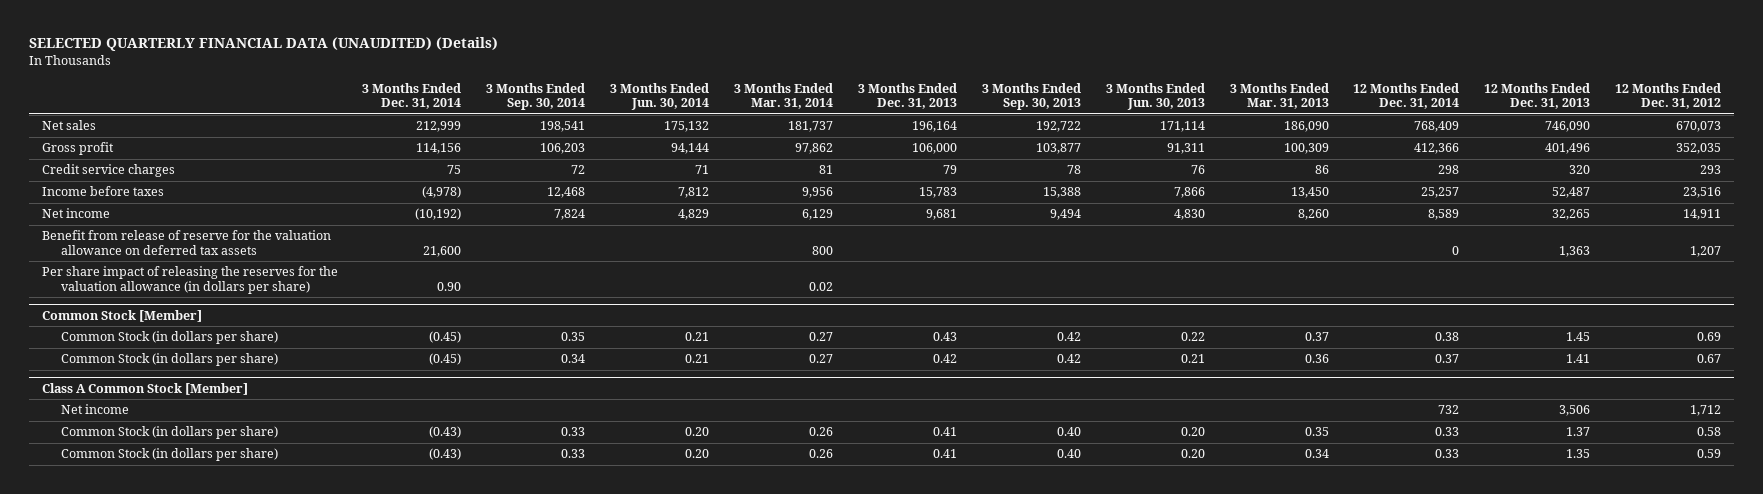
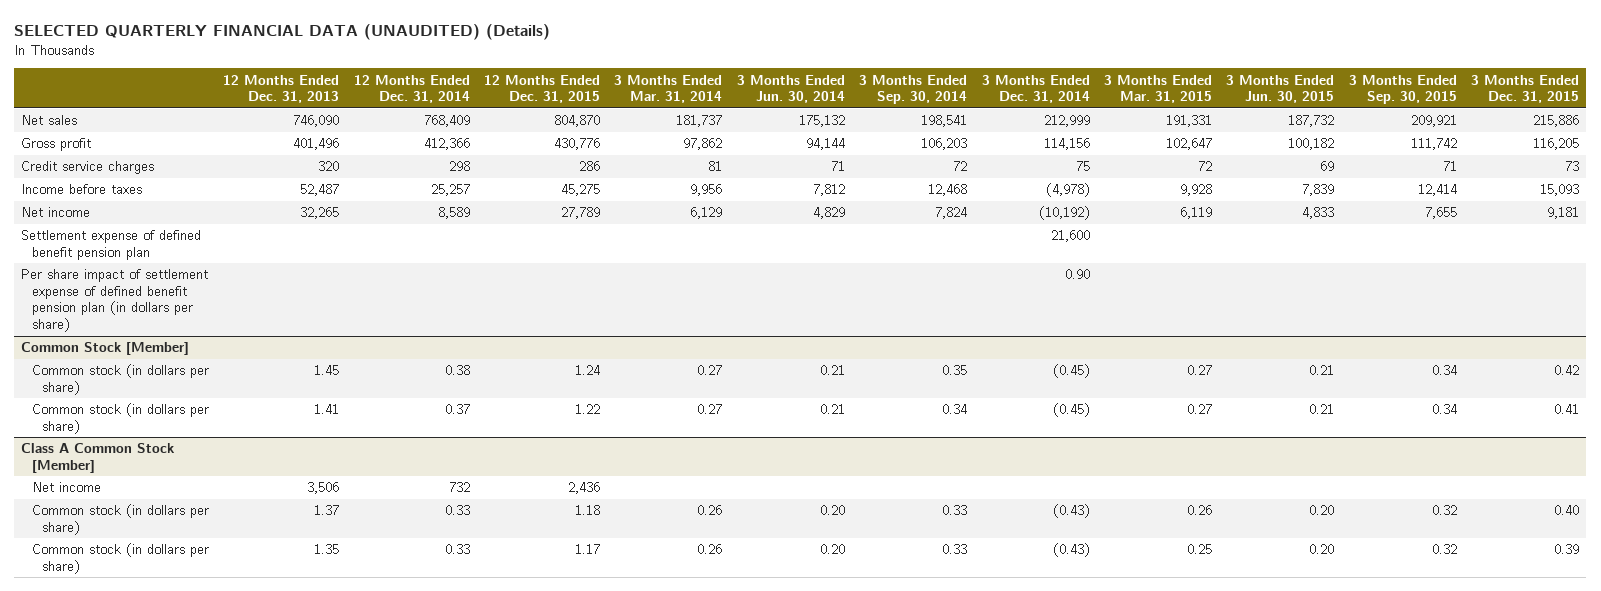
- | 3 Months Ended Dec. 31, 2014 | 3 Months Ended Sep. 30, 2014 | 3 Months Ended Jun. 30, 2014 | 3 Months Ended Mar. 31, 2014 | 3 Months Ended Dec. 31, 2013 | 3 Months Ended Sep. 30, 2013 | 3 Months Ended Jun. 30, 2013 | 3 Months Ended Mar. 31, 2013 | 12 Months Ended Dec. 31, 2014 | 12 Months Ended Dec. 31, 2013 | 12 Months Ended Dec. 31, 2012
+ | 12 Months Ended Dec. 31, 2013 | 12 Months Ended Dec. 31, 2014 | 12 Months Ended Dec. 31, 2015 | 3 Months Ended Mar. 31, 2014 | 3 Months Ended Jun. 30, 2014 | 3 Months Ended Sep. 30, 2014 | 3 Months Ended Dec. 31, 2014 | 3 Months Ended Mar. 31, 2015 | 3 Months Ended Jun. 30, 2015 | 3 Months Ended Sep. 30, 2015 | 3 Months Ended Dec. 31, 2015
- Benefit from release of reserve for the valuation allowance on deferred tax assets | 21,600 | | | 800 | | | | | 0 | 1,363 | 1,207
- Per share impact of releasing the reserves for the valuation allowance (in dollars per share) | 0.90 | | | 0.02 | | | | | | |
+ Settlement expense of defined benefit pension plan | | | | | | | 21,600 | | | |
+ Per share impact of settlement expense of defined benefit pension plan (in dollars per share) | | | | | | | 0.90 | | | |
@ Common Stock [Member]
- Common Stock (in dollars per share) | (0.45) | 0.35 | 0.21 | 0.27 | 0.43 | 0.42 | 0.22 | 0.37 | 0.38 | 1.45 | 0.69
- Common Stock (in dollars per share) | (0.45) | 0.34 | 0.21 | 0.27 | 0.42 | 0.42 | 0.21 | 0.36 | 0.37 | 1.41 | 0.67
+ Common stock (in dollars per share) | 1.45 | 0.38 | 1.24 | 0.27 | 0.21 | 0.35 | (0.45) | 0.27 | 0.21 | 0.34 | 0.42
+ Common stock (in dollars per share) | 1.41 | 0.37 | 1.22 | 0.27 | 0.21 | 0.34 | (0.45) | 0.27 | 0.21 | 0.34 | 0.41
@ Class A Common Stock [Member]
- Common Stock (in dollars per share) | (0.43) | 0.33 | 0.20 | 0.26 | 0.41 | 0.40 | 0.20 | 0.35 | 0.33 | 1.37 | 0.58
- Common Stock (in dollars per share) | (0.43) | 0.33 | 0.20 | 0.26 | 0.41 | 0.40 | 0.20 | 0.34 | 0.33 | 1.35 | 0.59
+ Common stock (in dollars per share) | 1.37 | 0.33 | 1.18 | 0.26 | 0.20 | 0.33 | (0.43) | 0.26 | 0.20 | 0.32 | 0.40
+ Common stock (in dollars per share) | 1.35 | 0.33 | 1.17 | 0.26 | 0.20 | 0.33 | (0.43) | 0.25 | 0.20 | 0.32 | 0.39

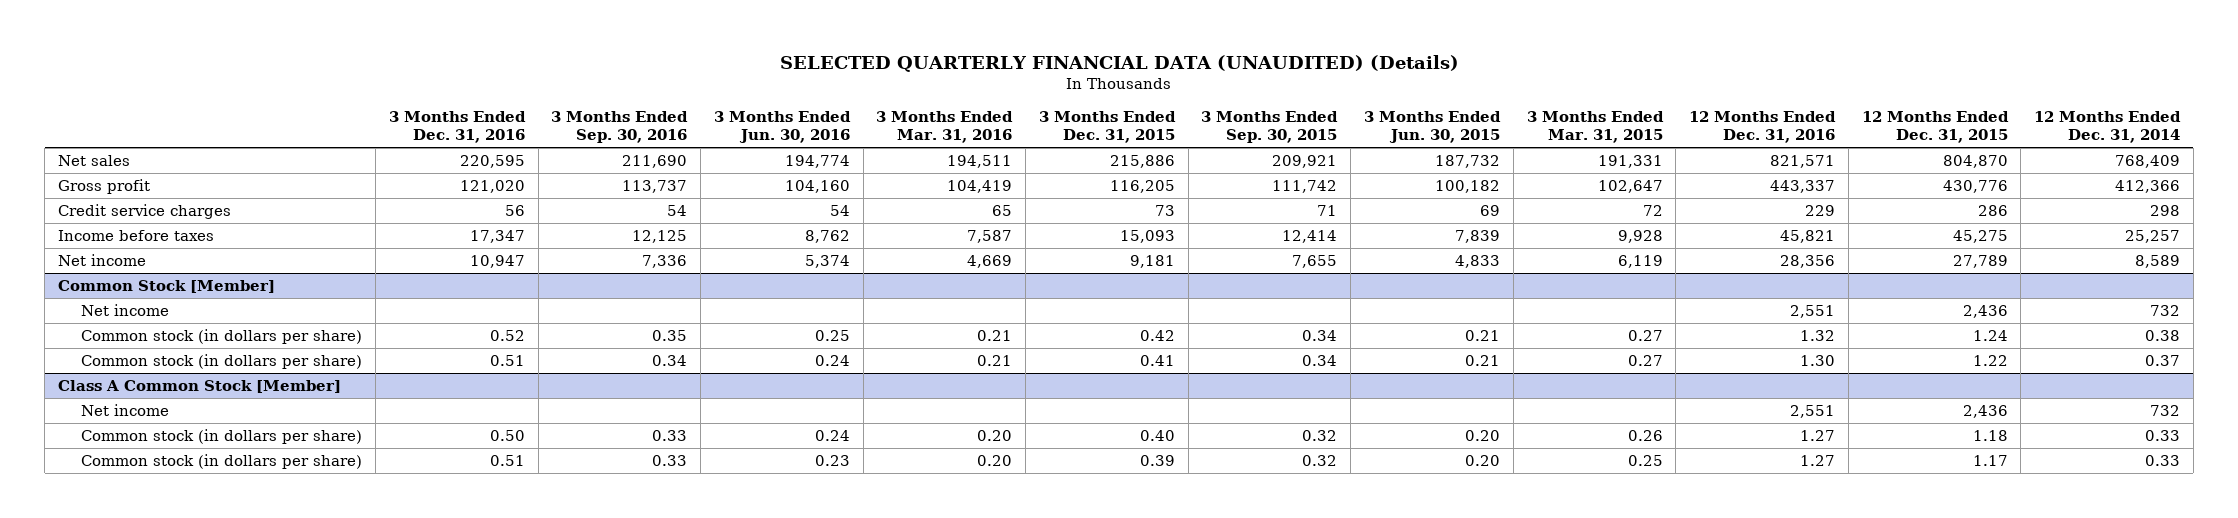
- | 12 Months Ended Dec. 31, 2013 | 12 Months Ended Dec. 31, 2014 | 12 Months Ended Dec. 31, 2015 | 3 Months Ended Mar. 31, 2014 | 3 Months Ended Jun. 30, 2014 | 3 Months Ended Sep. 30, 2014 | 3 Months Ended Dec. 31, 2014 | 3 Months Ended Mar. 31, 2015 | 3 Months Ended Jun. 30, 2015 | 3 Months Ended Sep. 30, 2015 | 3 Months Ended Dec. 31, 2015
+ | 3 Months Ended Dec. 31, 2016 | 3 Months Ended Sep. 30, 2016 | 3 Months Ended Jun. 30, 2016 | 3 Months Ended Mar. 31, 2016 | 3 Months Ended Dec. 31, 2015 | 3 Months Ended Sep. 30, 2015 | 3 Months Ended Jun. 30, 2015 | 3 Months Ended Mar. 31, 2015 | 12 Months Ended Dec. 31, 2016 | 12 Months Ended Dec. 31, 2015 | 12 Months Ended Dec. 31, 2014
- Settlement expense of defined benefit pension plan | | | | | | | 21,600 | | | |
- Per share impact of settlement expense of defined benefit pension plan (in dollars per share) | | | | | | | 0.90 | | | |
@ Common Stock [Member]
+ Net income | | | | | | | | | 2,551 | 2,436 | 732

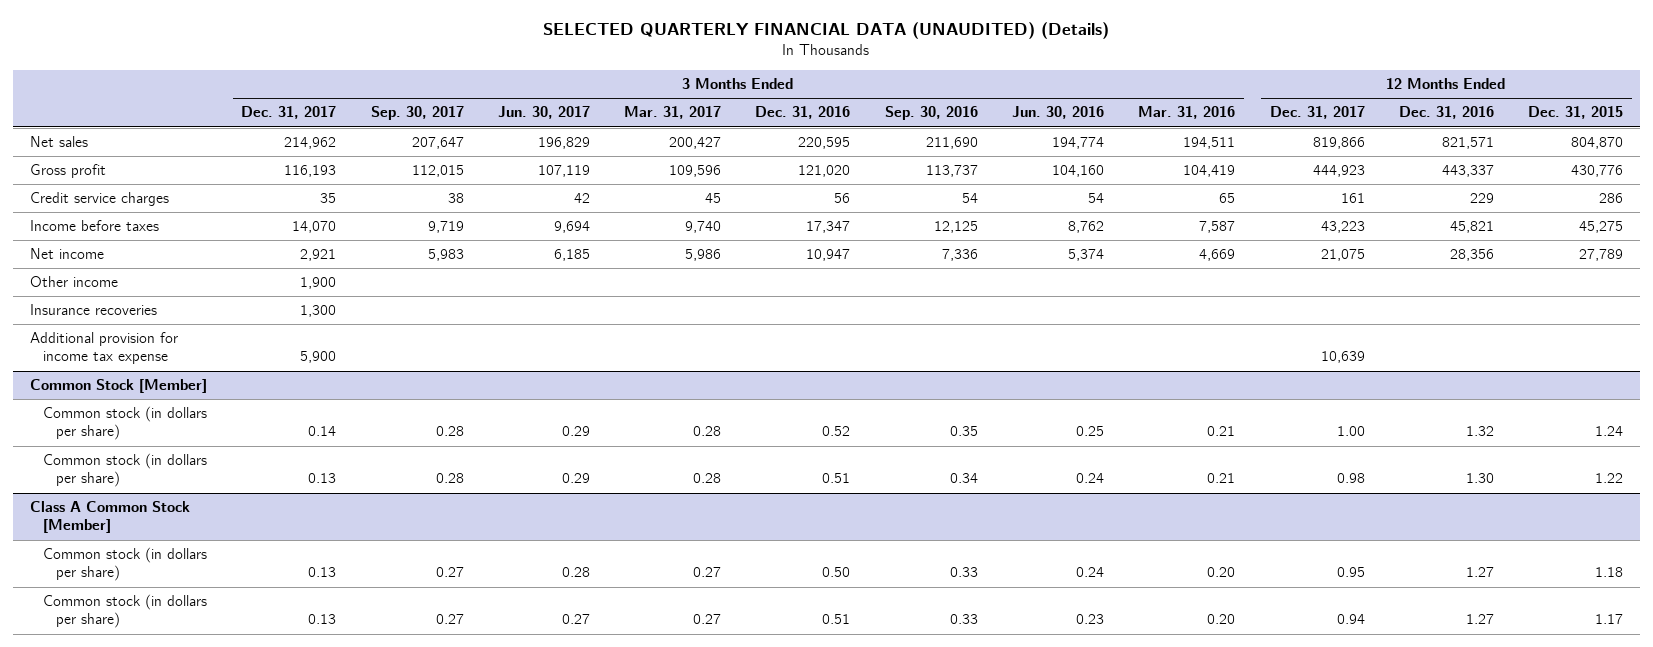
- | 3 Months Ended Dec. 31, 2016 | 3 Months Ended Sep. 30, 2016 | 3 Months Ended Jun. 30, 2016 | 3 Months Ended Mar. 31, 2016 | 3 Months Ended Dec. 31, 2015 | 3 Months Ended Sep. 30, 2015 | 3 Months Ended Jun. 30, 2015 | 3 Months Ended Mar. 31, 2015 | 12 Months Ended Dec. 31, 2016 | 12 Months Ended Dec. 31, 2015 | 12 Months Ended Dec. 31, 2014
+ | 3 Months Ended Dec. 31, 2017 | 3 Months Ended Sep. 30, 2017 | 3 Months Ended Jun. 30, 2017 | 3 Months Ended Mar. 31, 2017 | 3 Months Ended Dec. 31, 2016 | 3 Months Ended Sep. 30, 2016 | 3 Months Ended Jun. 30, 2016 | 3 Months Ended Mar. 31, 2016 | 12 Months Ended Dec. 31, 2017 | 12 Months Ended Dec. 31, 2016 | 12 Months Ended Dec. 31, 2015
+ Other income | 1,900 | | | | | | | | | |
+ Insurance recoveries | 1,300 | | | | | | | | | |
+ Additional provision for income tax expense | 5,900 | | | | | | | | 10,639 | |
@ Common Stock [Member]
- Net income | | | | | | | | | 2,551 | 2,436 | 732
@ Class A Common Stock [Member]
- Net income | | | | | | | | | 2,551 | 2,436 | 732

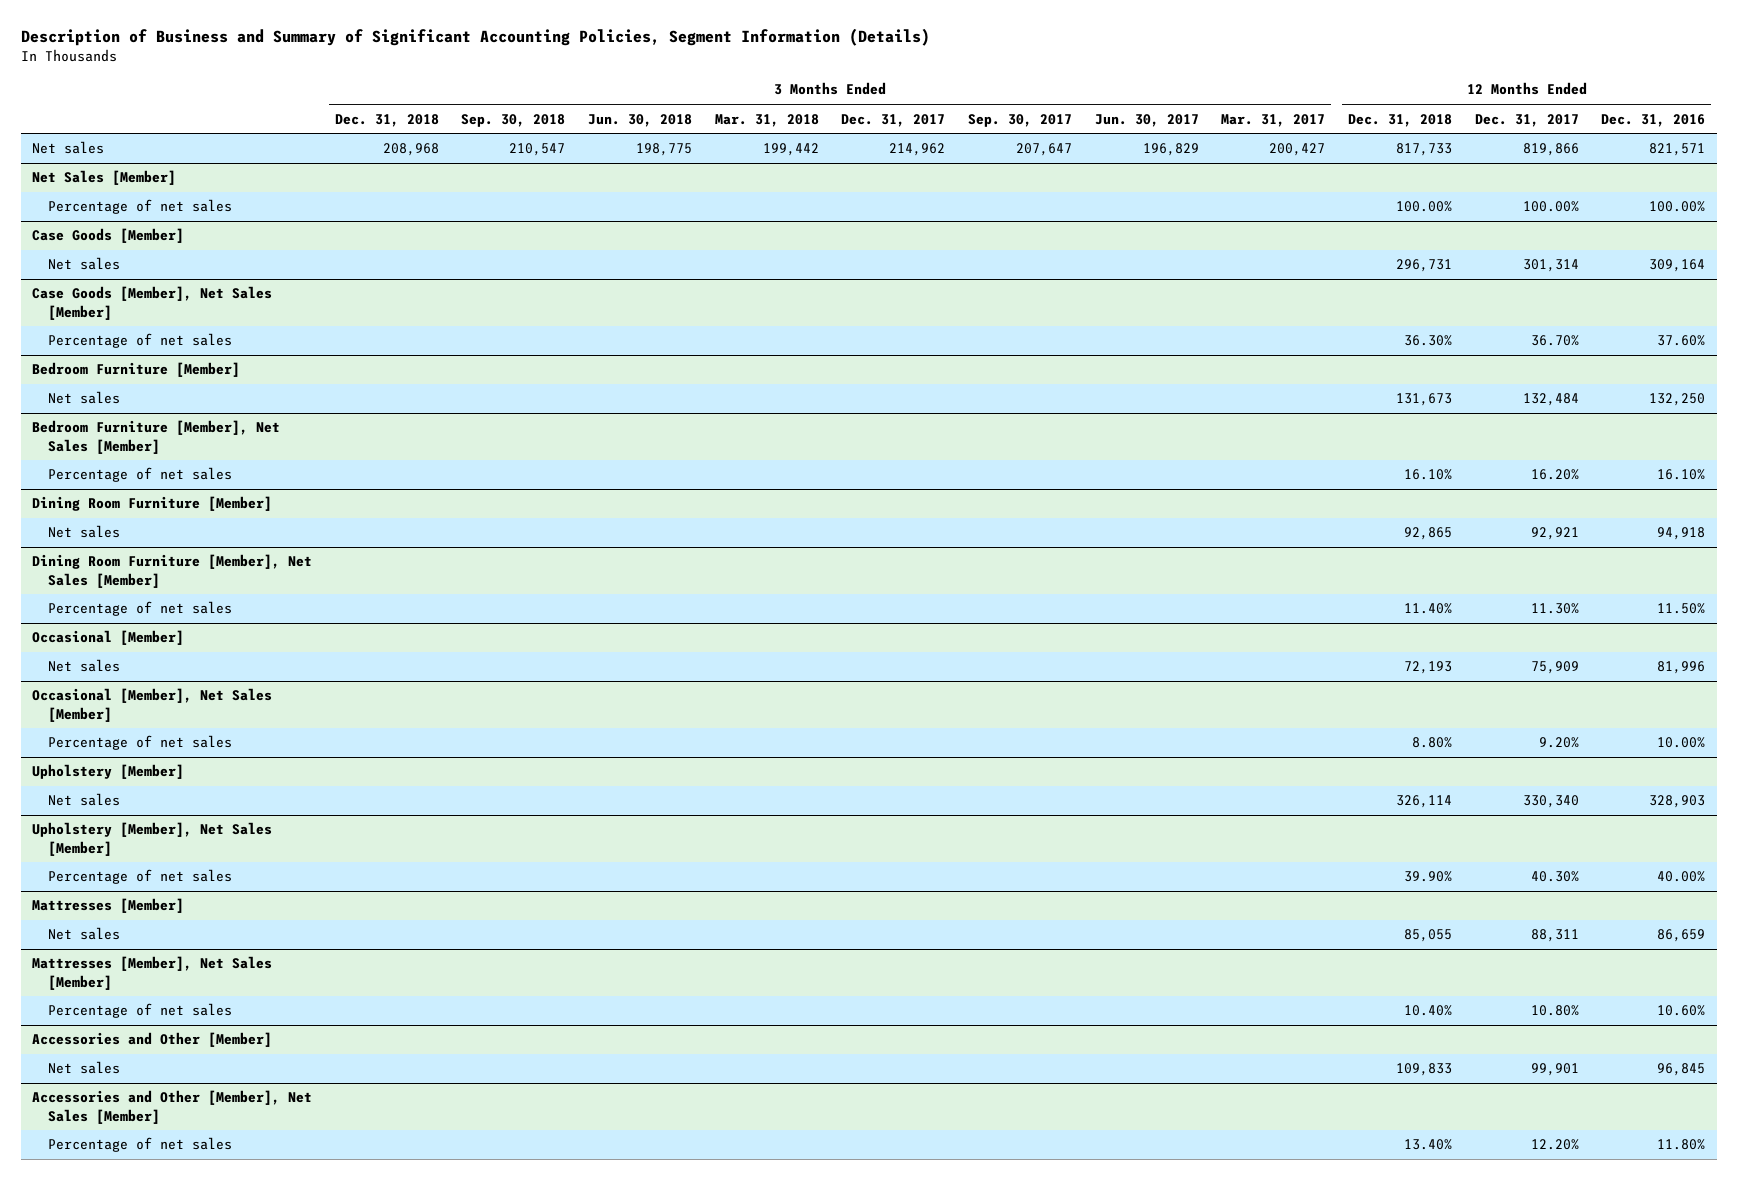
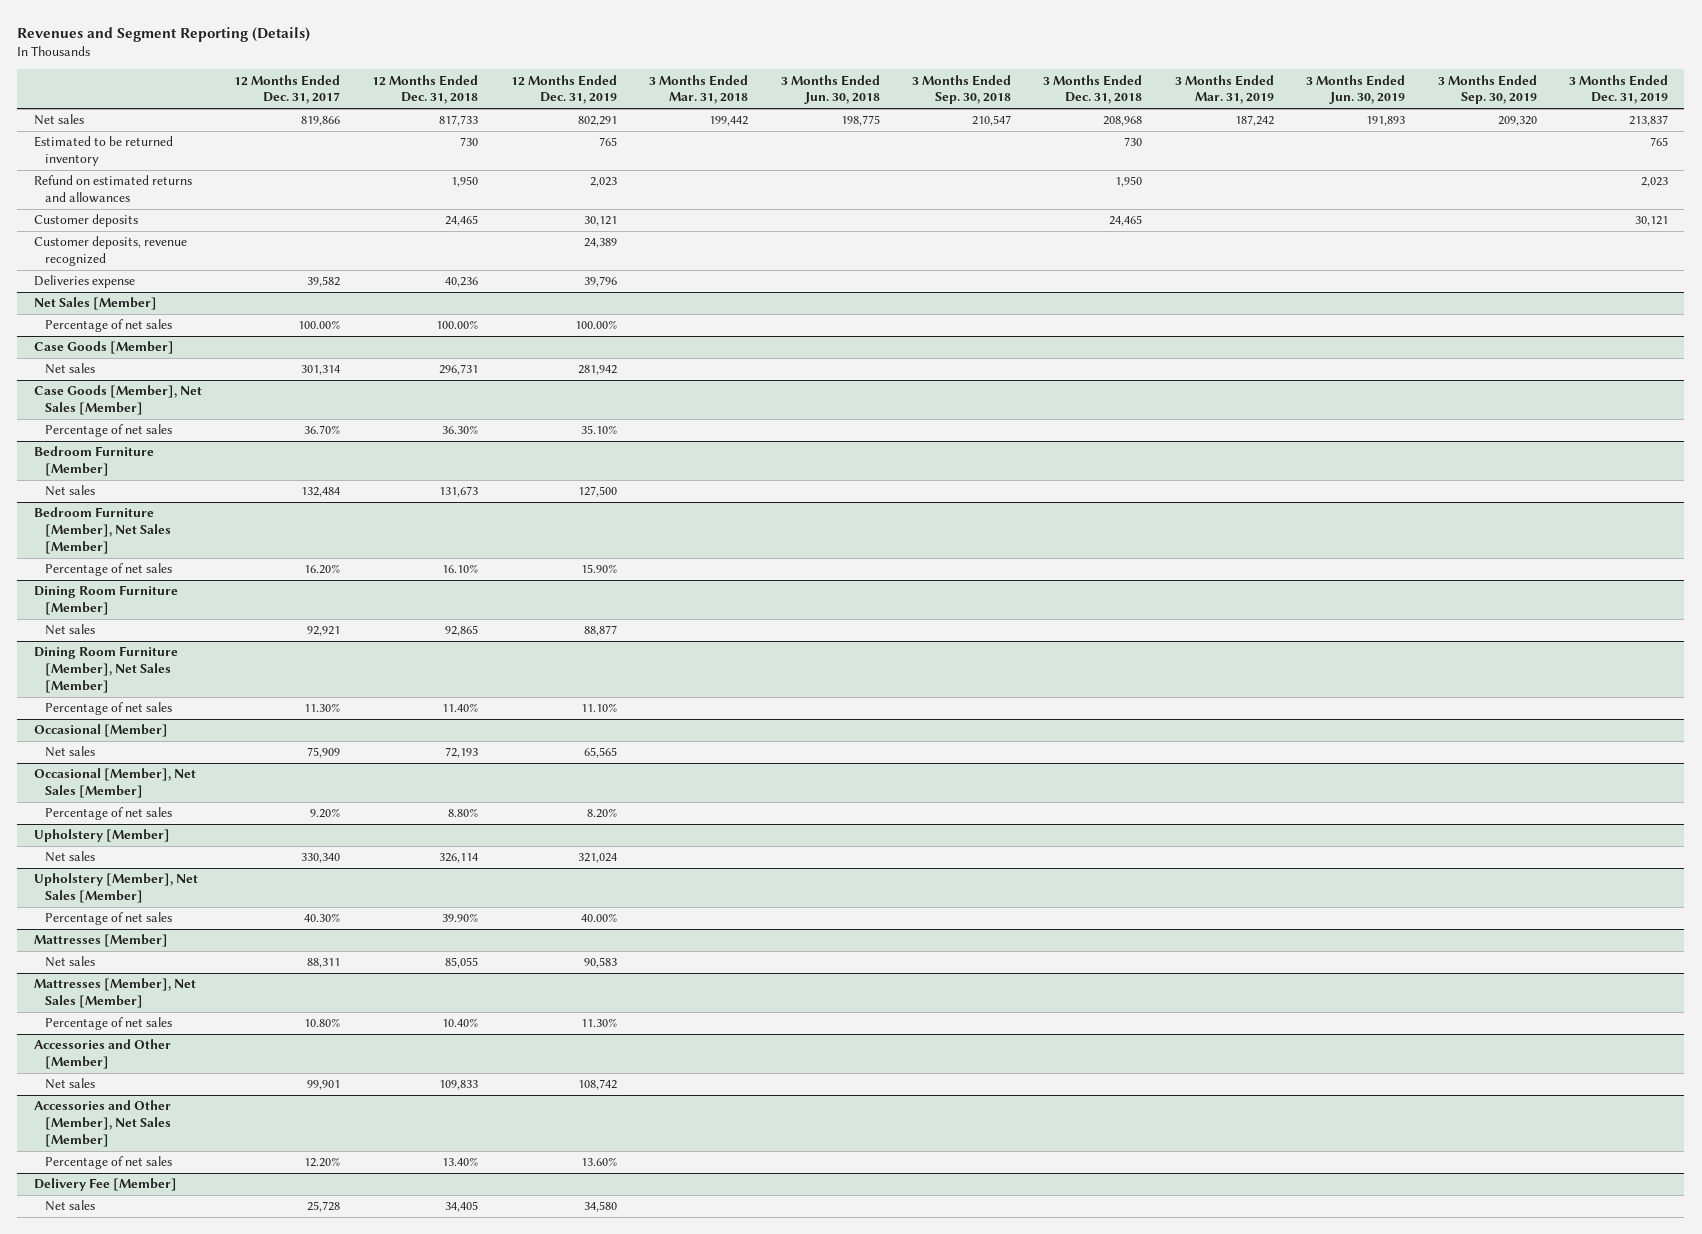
- Description of Business and Summary of Significant Accounting Policies, Segment Information (Details)
+ Revenues and Segment Reporting (Details)
- | 3 Months Ended Dec. 31, 2018 | 3 Months Ended Sep. 30, 2018 | 3 Months Ended Jun. 30, 2018 | 3 Months Ended Mar. 31, 2018 | 3 Months Ended Dec. 31, 2017 | 3 Months Ended Sep. 30, 2017 | 3 Months Ended Jun. 30, 2017 | 3 Months Ended Mar. 31, 2017 | 12 Months Ended Dec. 31, 2018 | 12 Months Ended Dec. 31, 2017 | 12 Months Ended Dec. 31, 2016
+ | 12 Months Ended Dec. 31, 2017 | 12 Months Ended Dec. 31, 2018 | 12 Months Ended Dec. 31, 2019 | 3 Months Ended Mar. 31, 2018 | 3 Months Ended Jun. 30, 2018 | 3 Months Ended Sep. 30, 2018 | 3 Months Ended Dec. 31, 2018 | 3 Months Ended Mar. 31, 2019 | 3 Months Ended Jun. 30, 2019 | 3 Months Ended Sep. 30, 2019 | 3 Months Ended Dec. 31, 2019
+ Estimated to be returned inventory | | 730 | 765 | | | | 730 | | | | 765
+ Refund on estimated returns and allowances | | 1,950 | 2,023 | | | | 1,950 | | | | 2,023
+ Customer deposits | | 24,465 | 30,121 | | | | 24,465 | | | | 30,121
+ Customer deposits, revenue recognized | | | 24,389 | | | | | | | |
+ Deliveries expense | 39,582 | 40,236 | 39,796 | | | | | | | |
+ Delivery Fee [Member]
+ Net sales | 25,728 | 34,405 | 34,580 | | | | | | | |

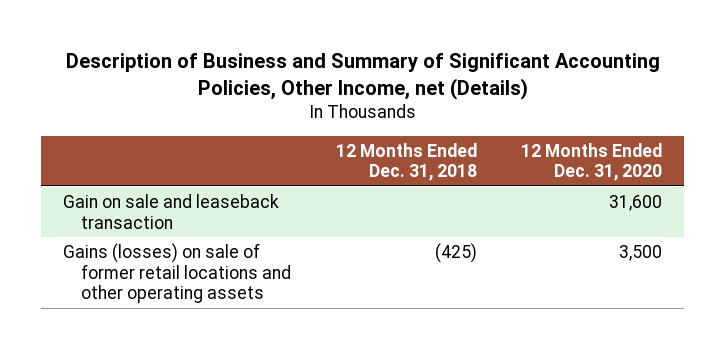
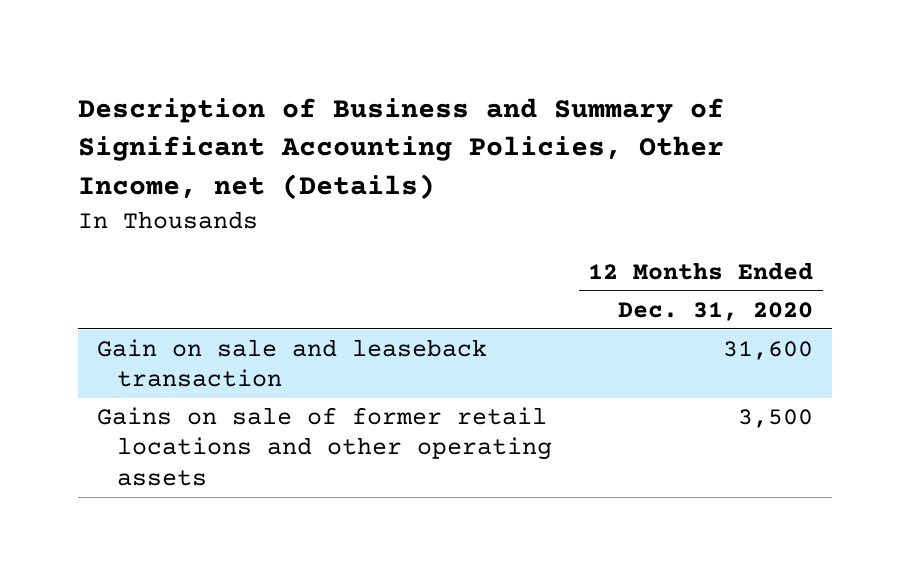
- | 12 Months Ended Dec. 31, 2018 | 12 Months Ended Dec. 31, 2020
+ | 12 Months Ended Dec. 31, 2020
- Gains (losses) on sale of former retail locations and other operating assets | (425) | 3,500
+ Gains on sale of former retail locations and other operating assets | 3,500

